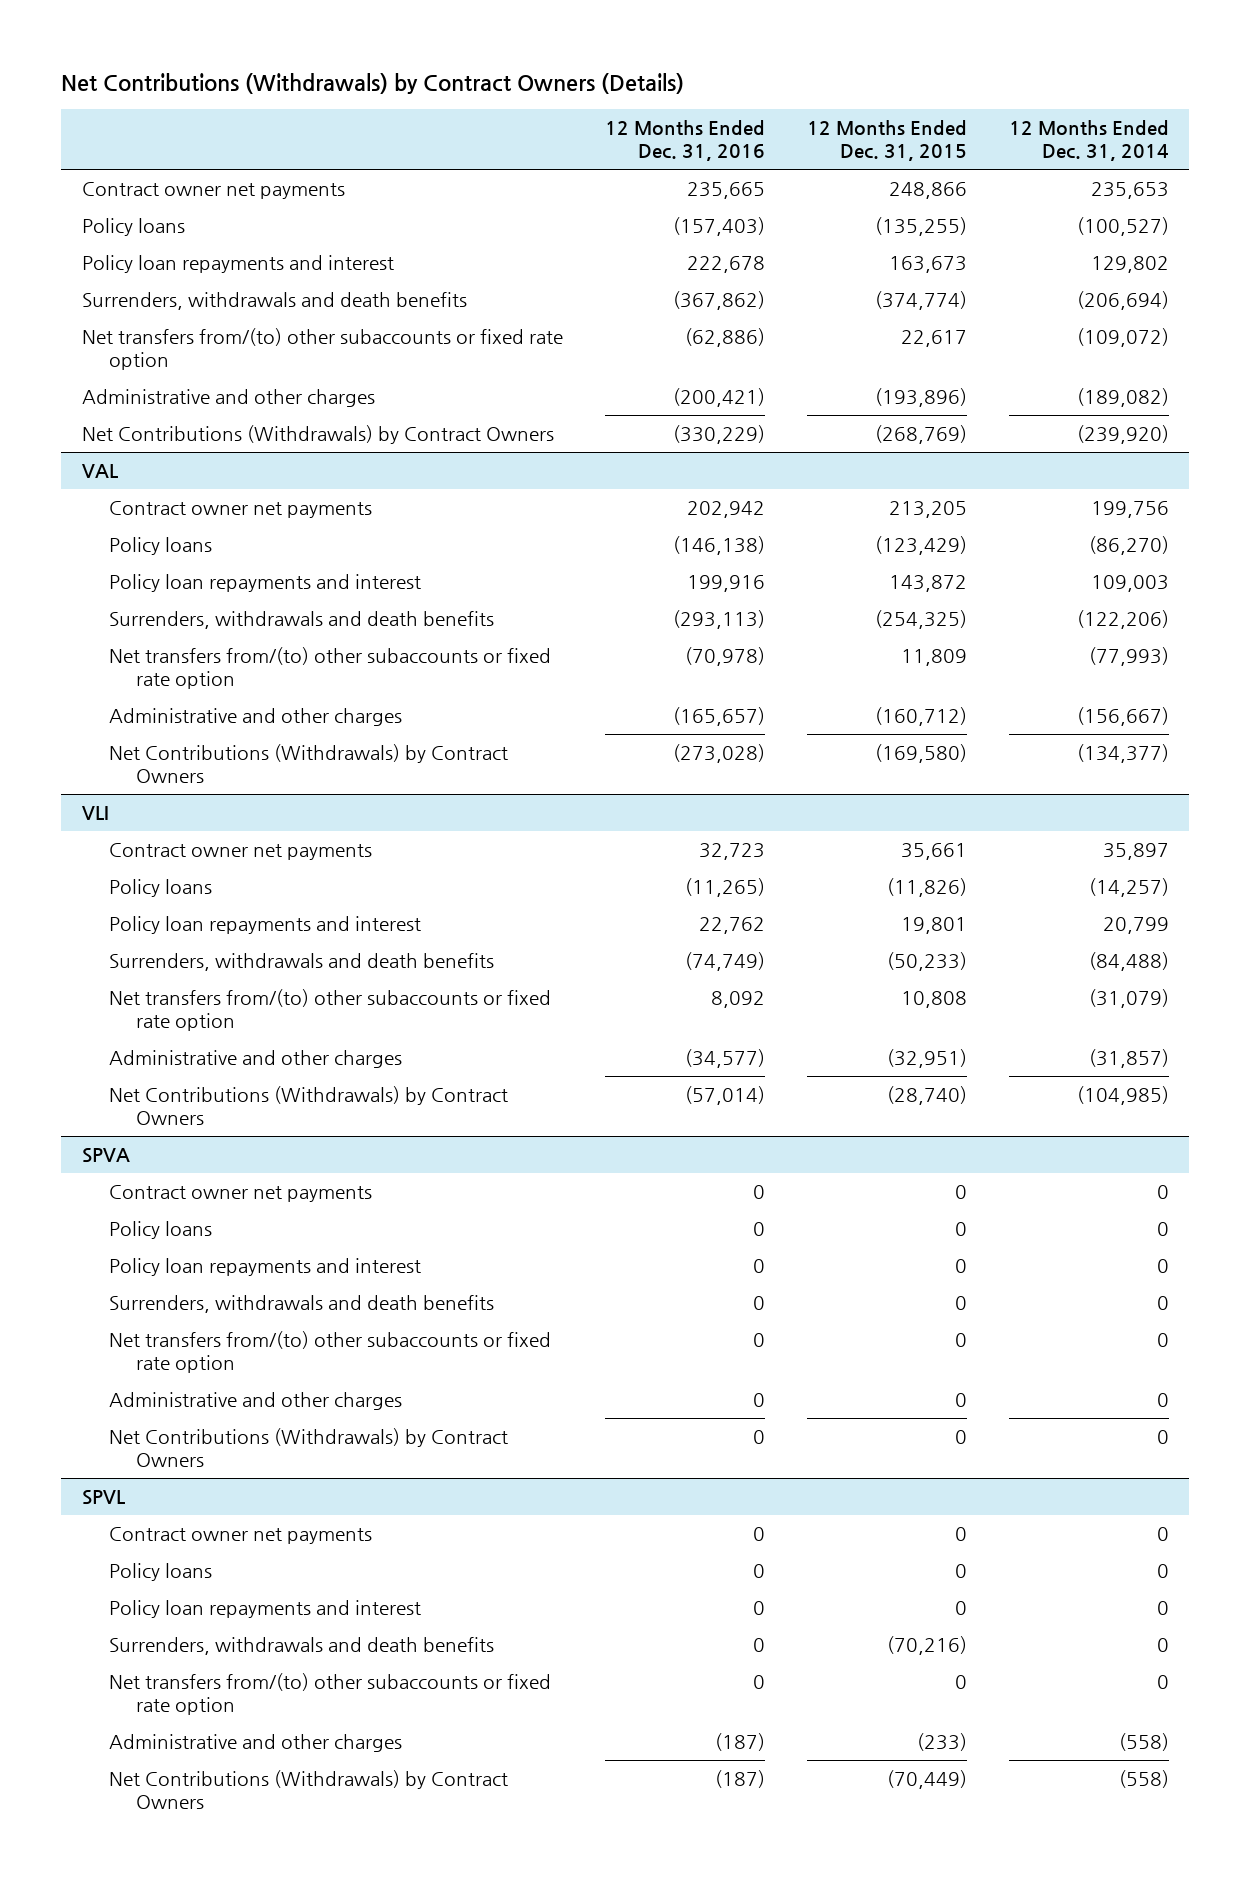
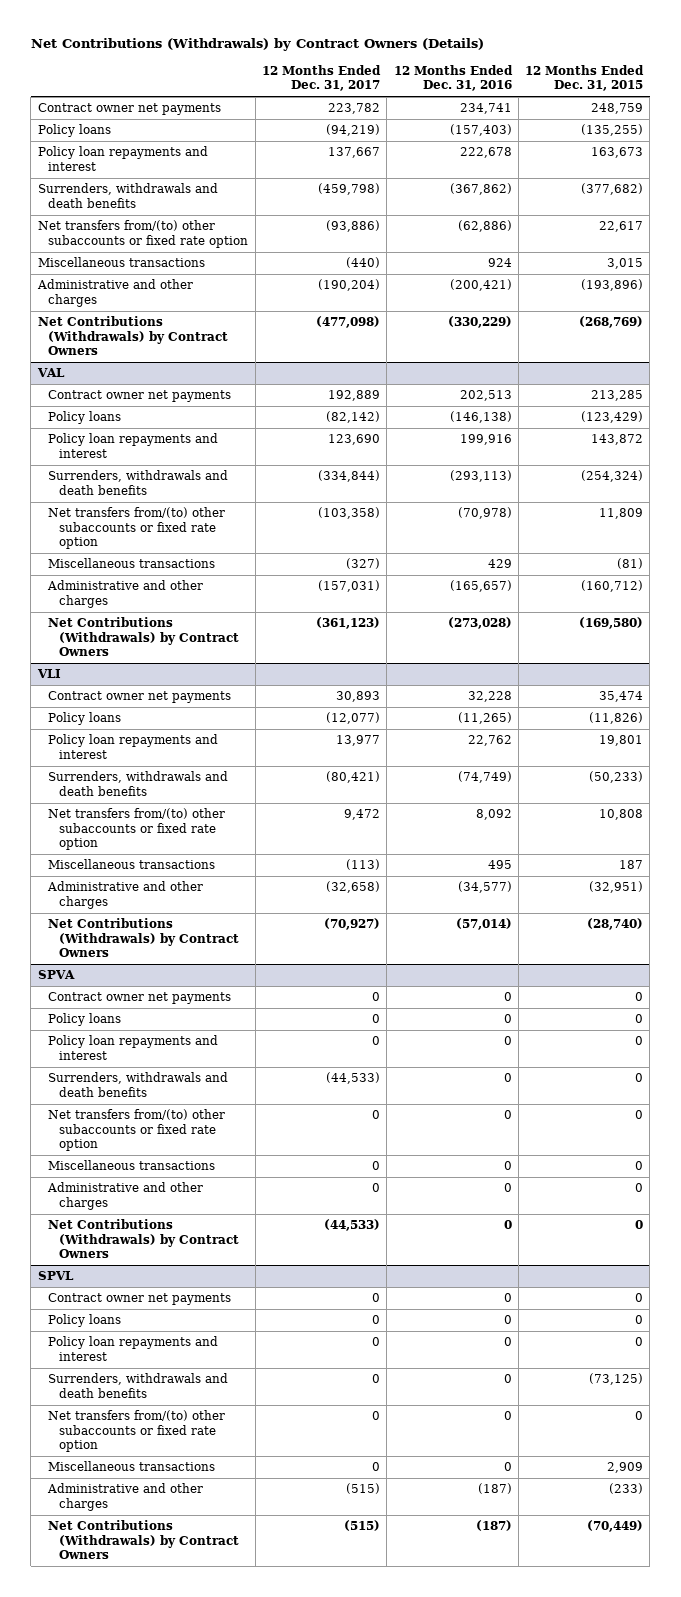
- | 12 Months Ended Dec. 31, 2016 | 12 Months Ended Dec. 31, 2015 | 12 Months Ended Dec. 31, 2014
+ | 12 Months Ended Dec. 31, 2017 | 12 Months Ended Dec. 31, 2016 | 12 Months Ended Dec. 31, 2015
- Contract owner net payments | 235,665 | 248,866 | 235,653
+ Contract owner net payments | 223,782 | 234,741 | 248,759
- Surrenders, withdrawals and death benefits | (367,862) | (374,774) | (206,694)
+ Surrenders, withdrawals and death benefits | (459,798) | (367,862) | (377,682)
+ Miscellaneous transactions | (440) | 924 | 3,015
@ VAL
- Contract owner net payments | 202,942 | 213,205 | 199,756
+ Contract owner net payments | 192,889 | 202,513 | 213,285
- Surrenders, withdrawals and death benefits | (293,113) | (254,325) | (122,206)
+ Surrenders, withdrawals and death benefits | (334,844) | (293,113) | (254,324)
+ Miscellaneous transactions | (327) | 429 | (81)
@ VLI
- Contract owner net payments | 32,723 | 35,661 | 35,897
+ Contract owner net payments | 30,893 | 32,228 | 35,474
+ Miscellaneous transactions | (113) | 495 | 187
@ SPVA
+ Miscellaneous transactions | 0 | 0 | 0
@ SPVL
- Surrenders, withdrawals and death benefits | 0 | (70,216) | 0
+ Surrenders, withdrawals and death benefits | 0 | 0 | (73,125)
+ Miscellaneous transactions | 0 | 0 | 2,909

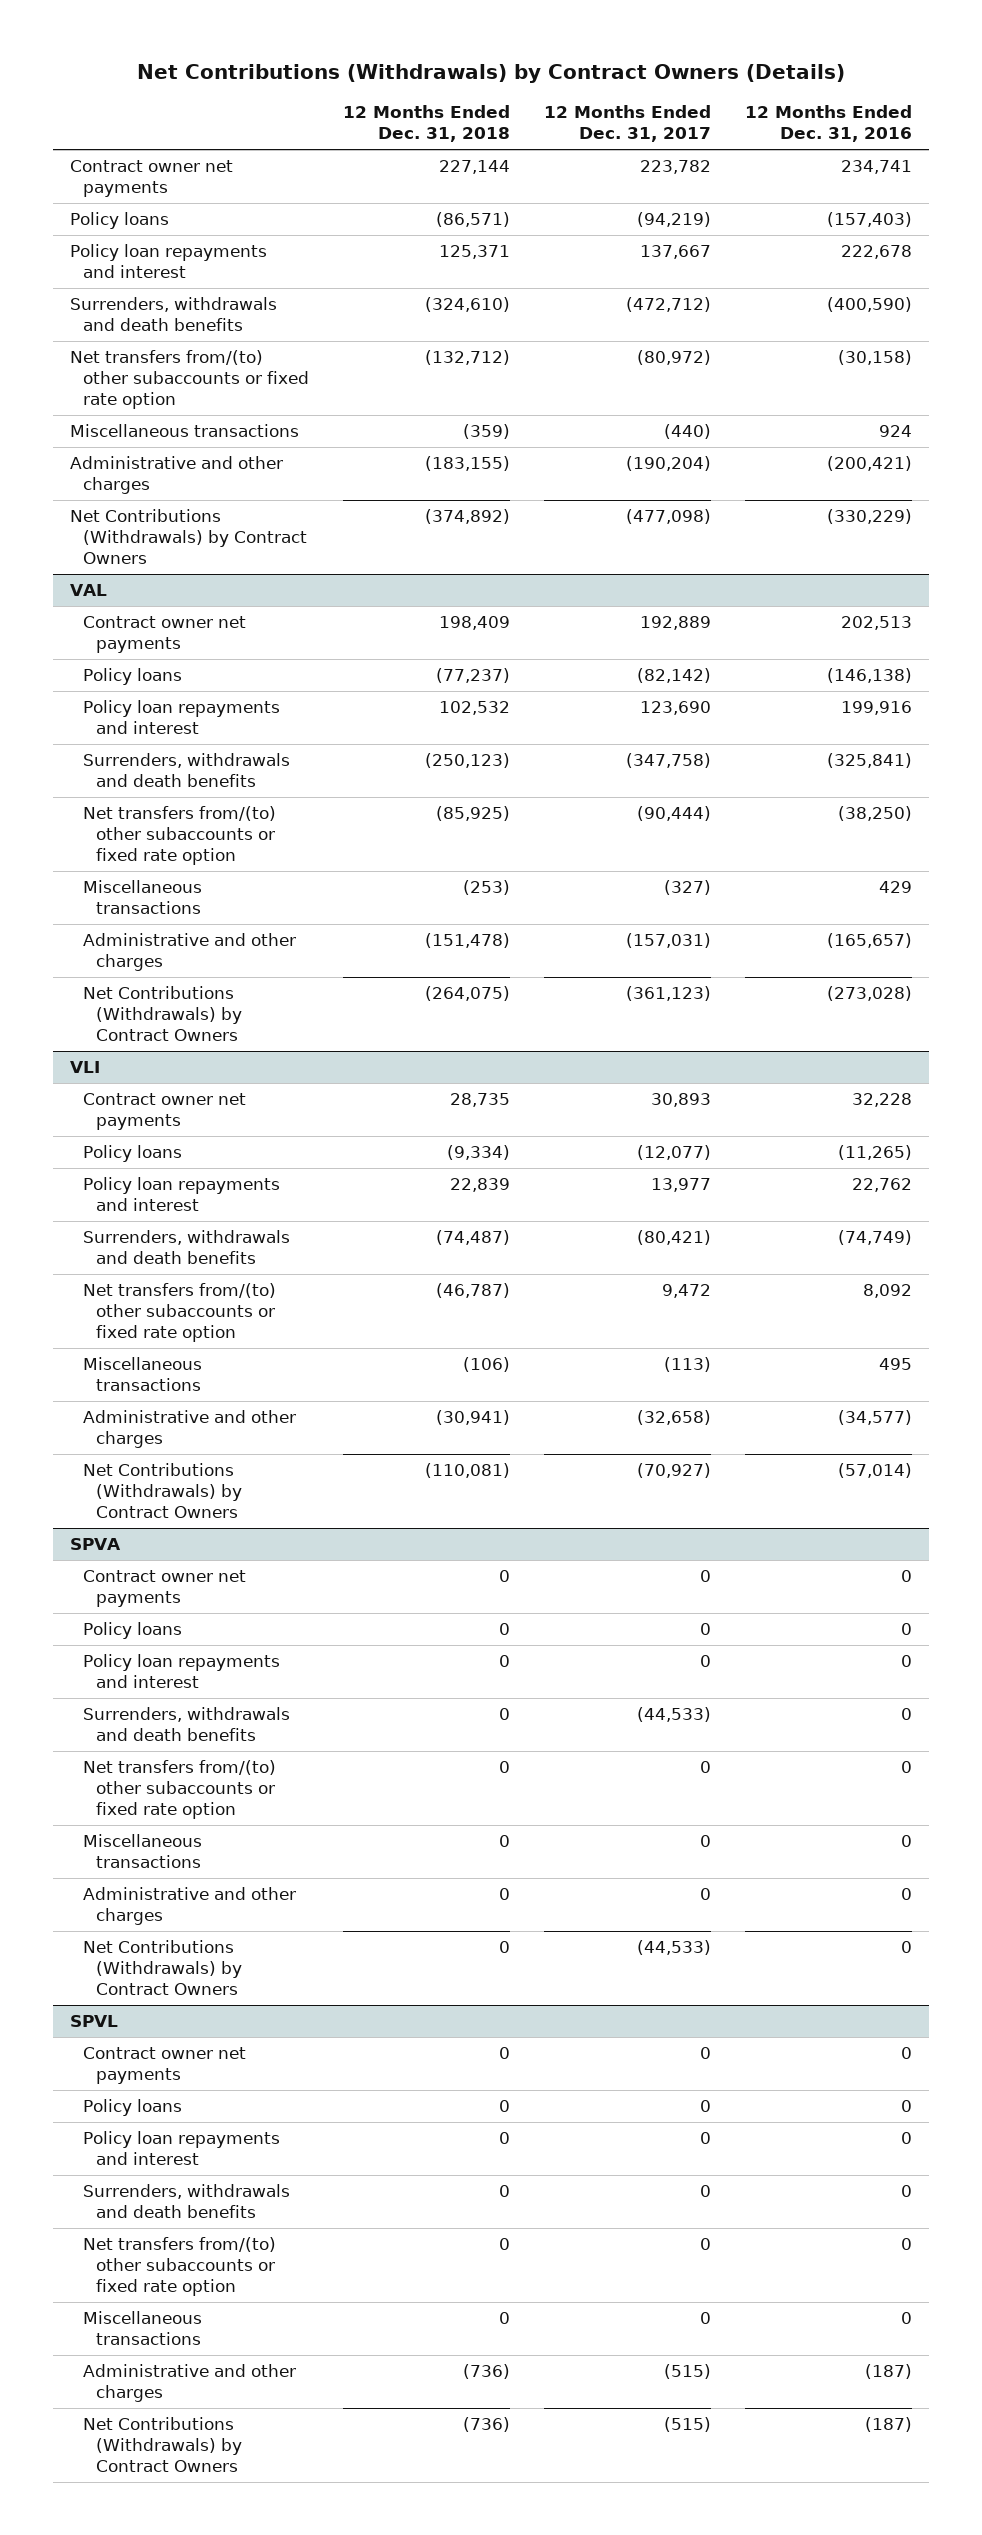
- | 12 Months Ended Dec. 31, 2017 | 12 Months Ended Dec. 31, 2016 | 12 Months Ended Dec. 31, 2015
+ | 12 Months Ended Dec. 31, 2018 | 12 Months Ended Dec. 31, 2017 | 12 Months Ended Dec. 31, 2016
- Surrenders, withdrawals and death benefits | (459,798) | (367,862) | (377,682)
- Net transfers from/(to) other subaccounts or fixed rate option | (93,886) | (62,886) | 22,617
+ Surrenders, withdrawals and death benefits | (324,610) | (472,712) | (400,590)
+ Net transfers from/(to) other subaccounts or fixed rate option | (132,712) | (80,972) | (30,158)
@ VAL
- Surrenders, withdrawals and death benefits | (334,844) | (293,113) | (254,324)
- Net transfers from/(to) other subaccounts or fixed rate option | (103,358) | (70,978) | 11,809
+ Surrenders, withdrawals and death benefits | (250,123) | (347,758) | (325,841)
+ Net transfers from/(to) other subaccounts or fixed rate option | (85,925) | (90,444) | (38,250)

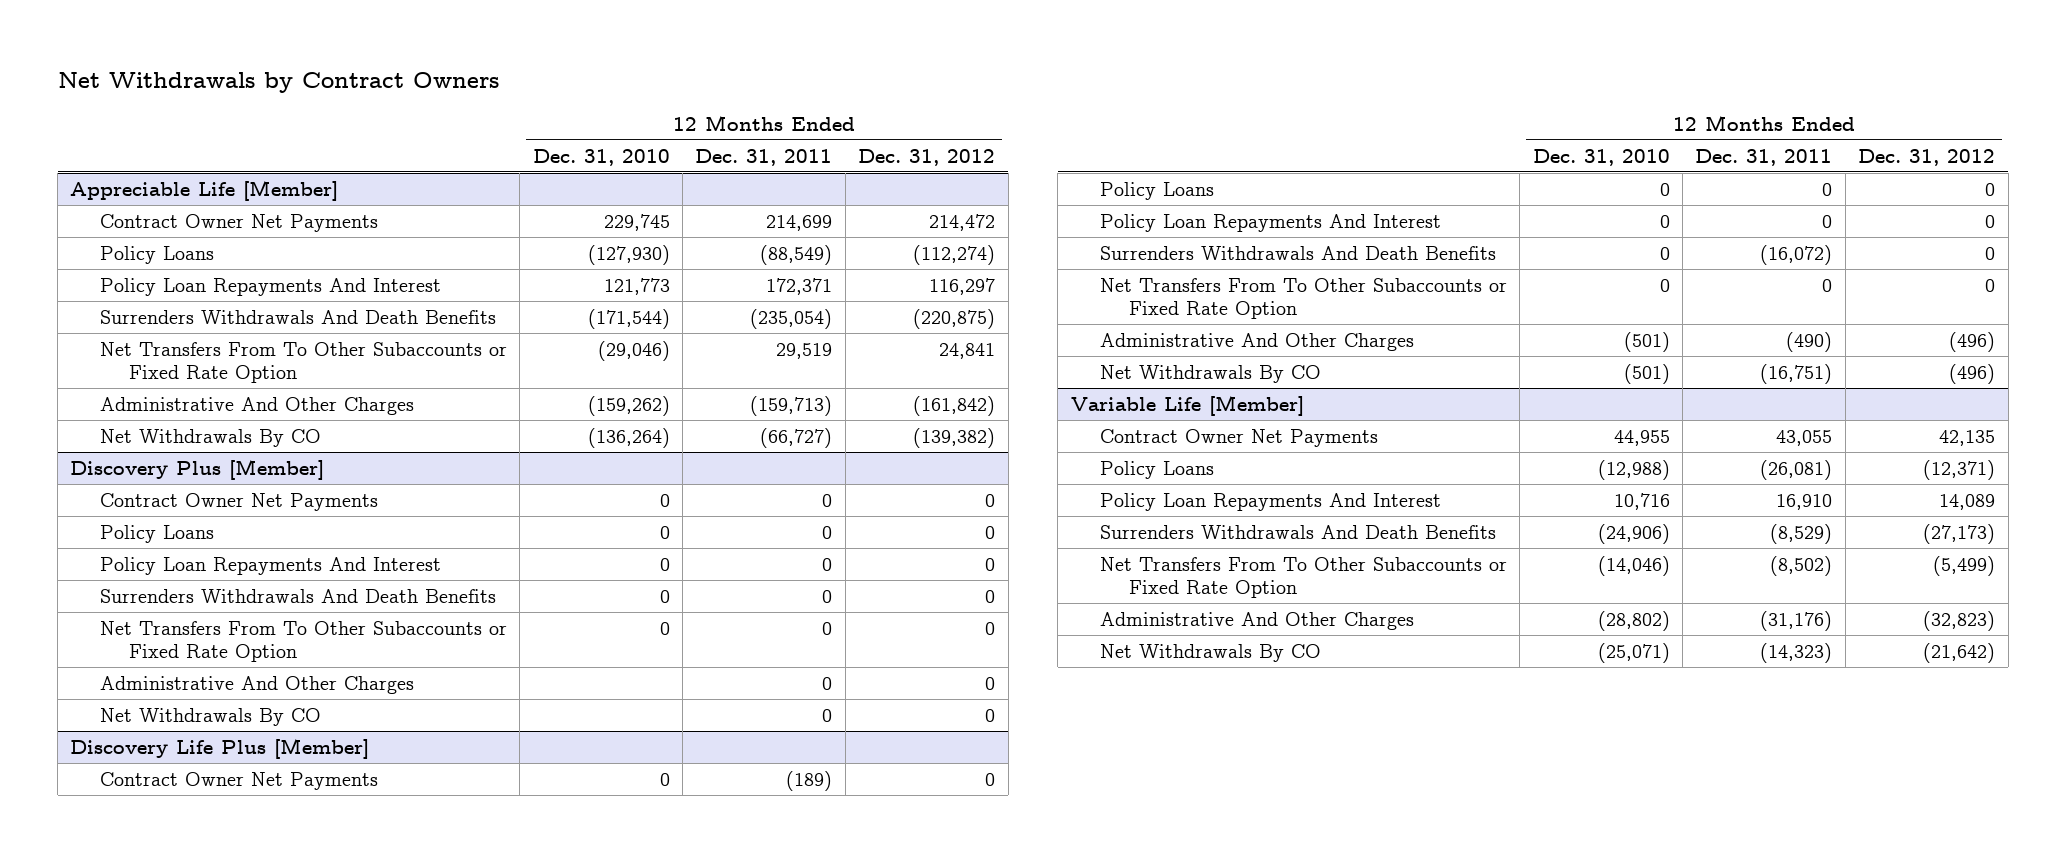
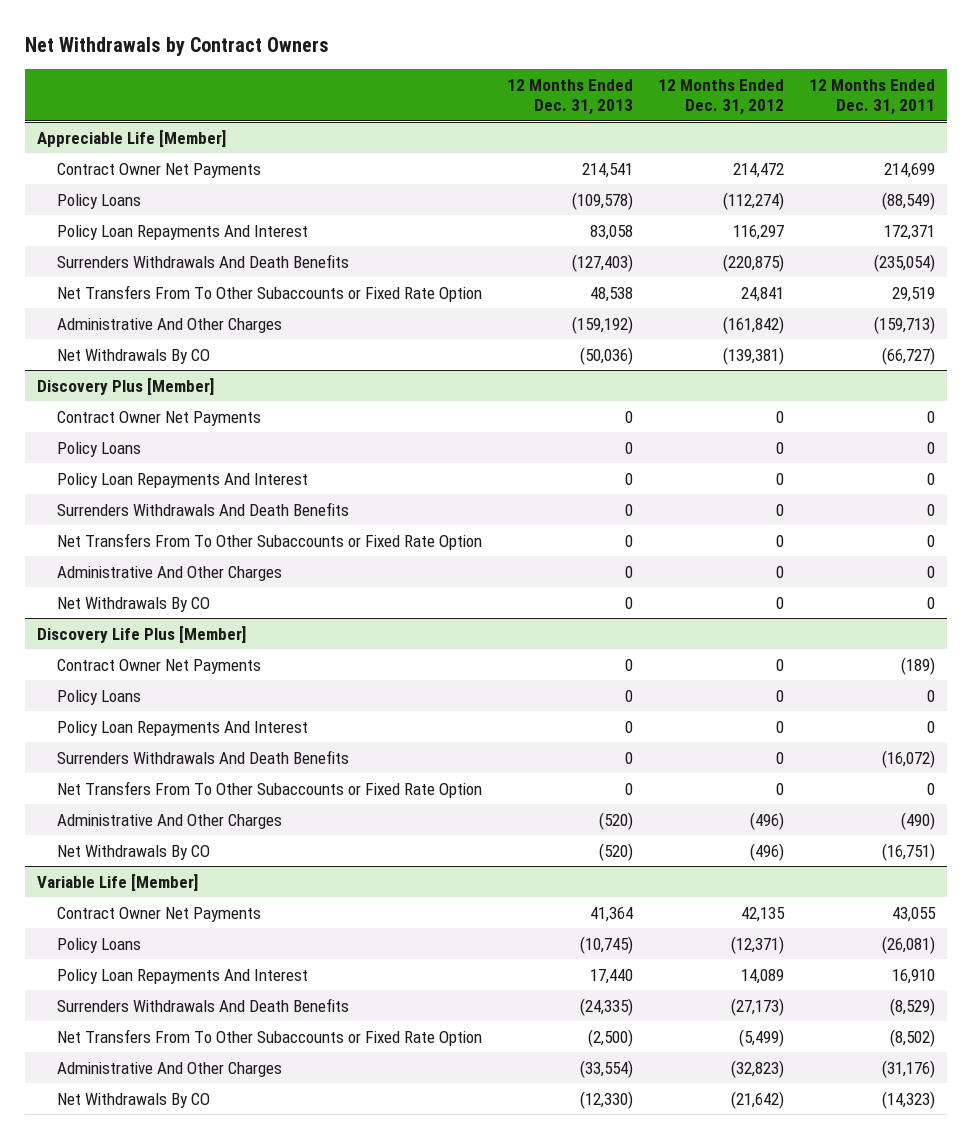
- | 12 Months Ended Dec. 31, 2010 | 12 Months Ended Dec. 31, 2011 | 12 Months Ended Dec. 31, 2012
+ | 12 Months Ended Dec. 31, 2013 | 12 Months Ended Dec. 31, 2012 | 12 Months Ended Dec. 31, 2011
@ Appreciable Life [Member]
- Net Withdrawals By CO | (136,264) | (66,727) | (139,382)
+ Net Withdrawals By CO | (50,036) | (139,381) | (66,727)

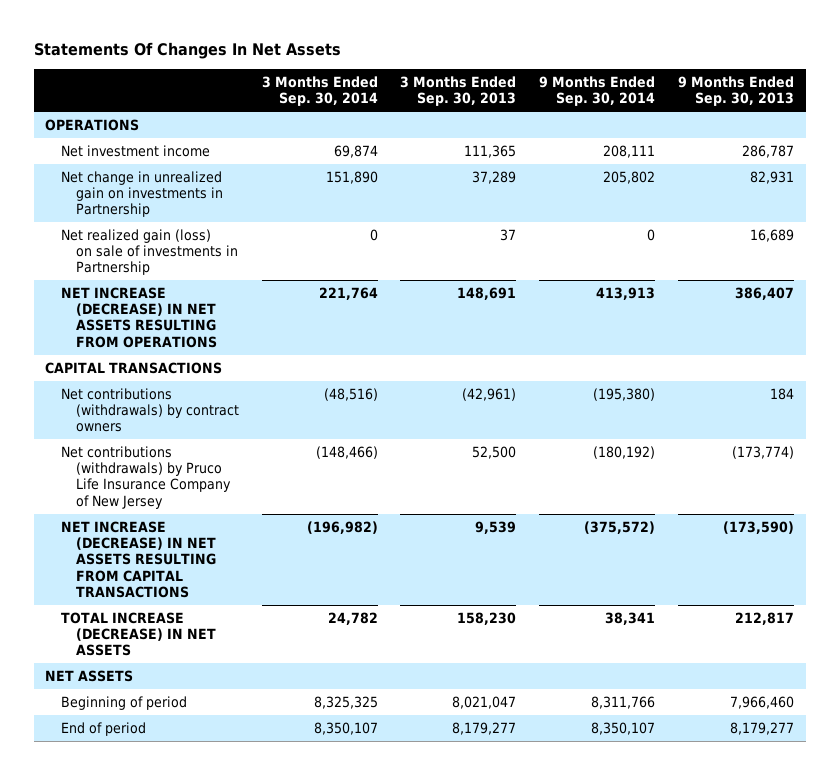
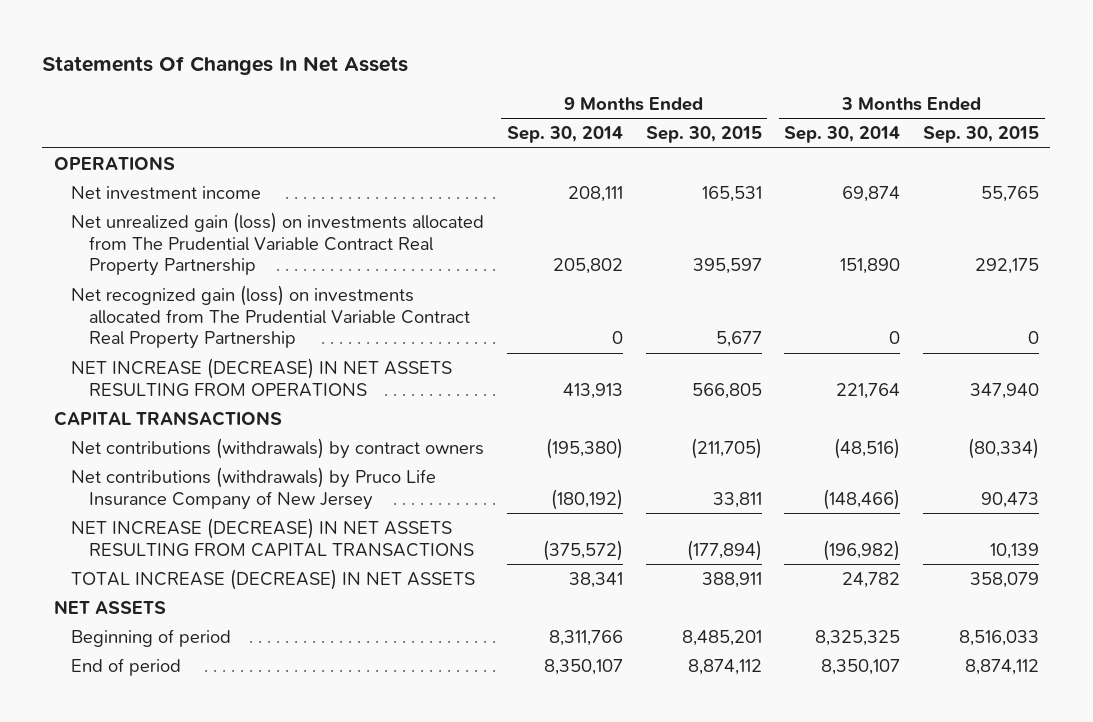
- | 3 Months Ended Sep. 30, 2014 | 3 Months Ended Sep. 30, 2013 | 9 Months Ended Sep. 30, 2014 | 9 Months Ended Sep. 30, 2013
+ | 9 Months Ended Sep. 30, 2014 | 9 Months Ended Sep. 30, 2015 | 3 Months Ended Sep. 30, 2014 | 3 Months Ended Sep. 30, 2015
- Net change in unrealized gain on investments in Partnership | 151,890 | 37,289 | 205,802 | 82,931
- Net realized gain (loss) on sale of investments in Partnership | 0 | 37 | 0 | 16,689
+ Net unrealized gain (loss) on investments allocated from The Prudential Variable Contract Real Property Partnership | 205,802 | 395,597 | 151,890 | 292,175
+ Net recognized gain (loss) on investments allocated from The Prudential Variable Contract Real Property Partnership | 0 | 5,677 | 0 | 0

